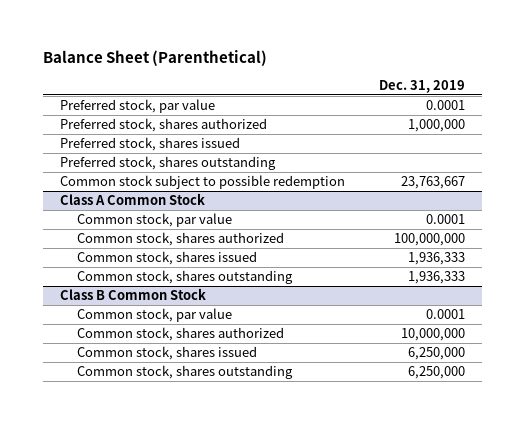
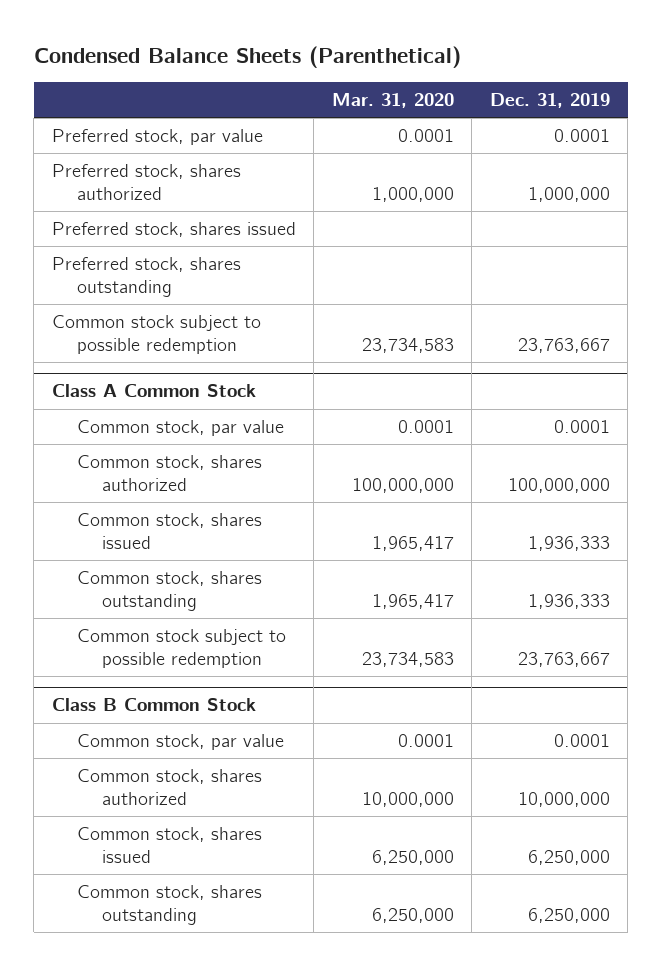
- Balance Sheet (Parenthetical)
+ Condensed Balance Sheets (Parenthetical)
- | Dec. 31, 2019
+ | Mar. 31, 2020 | Dec. 31, 2019
@ Class A Common Stock
+ Common stock subject to possible redemption | 23,734,583 | 23,763,667

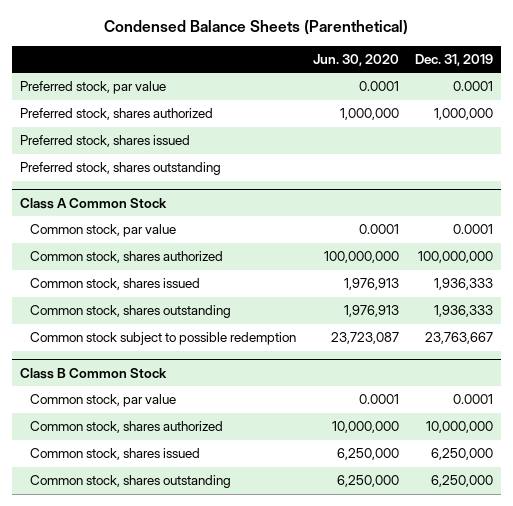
- | Mar. 31, 2020 | Dec. 31, 2019
+ | Jun. 30, 2020 | Dec. 31, 2019
- Common stock subject to possible redemption | 23,734,583 | 23,763,667

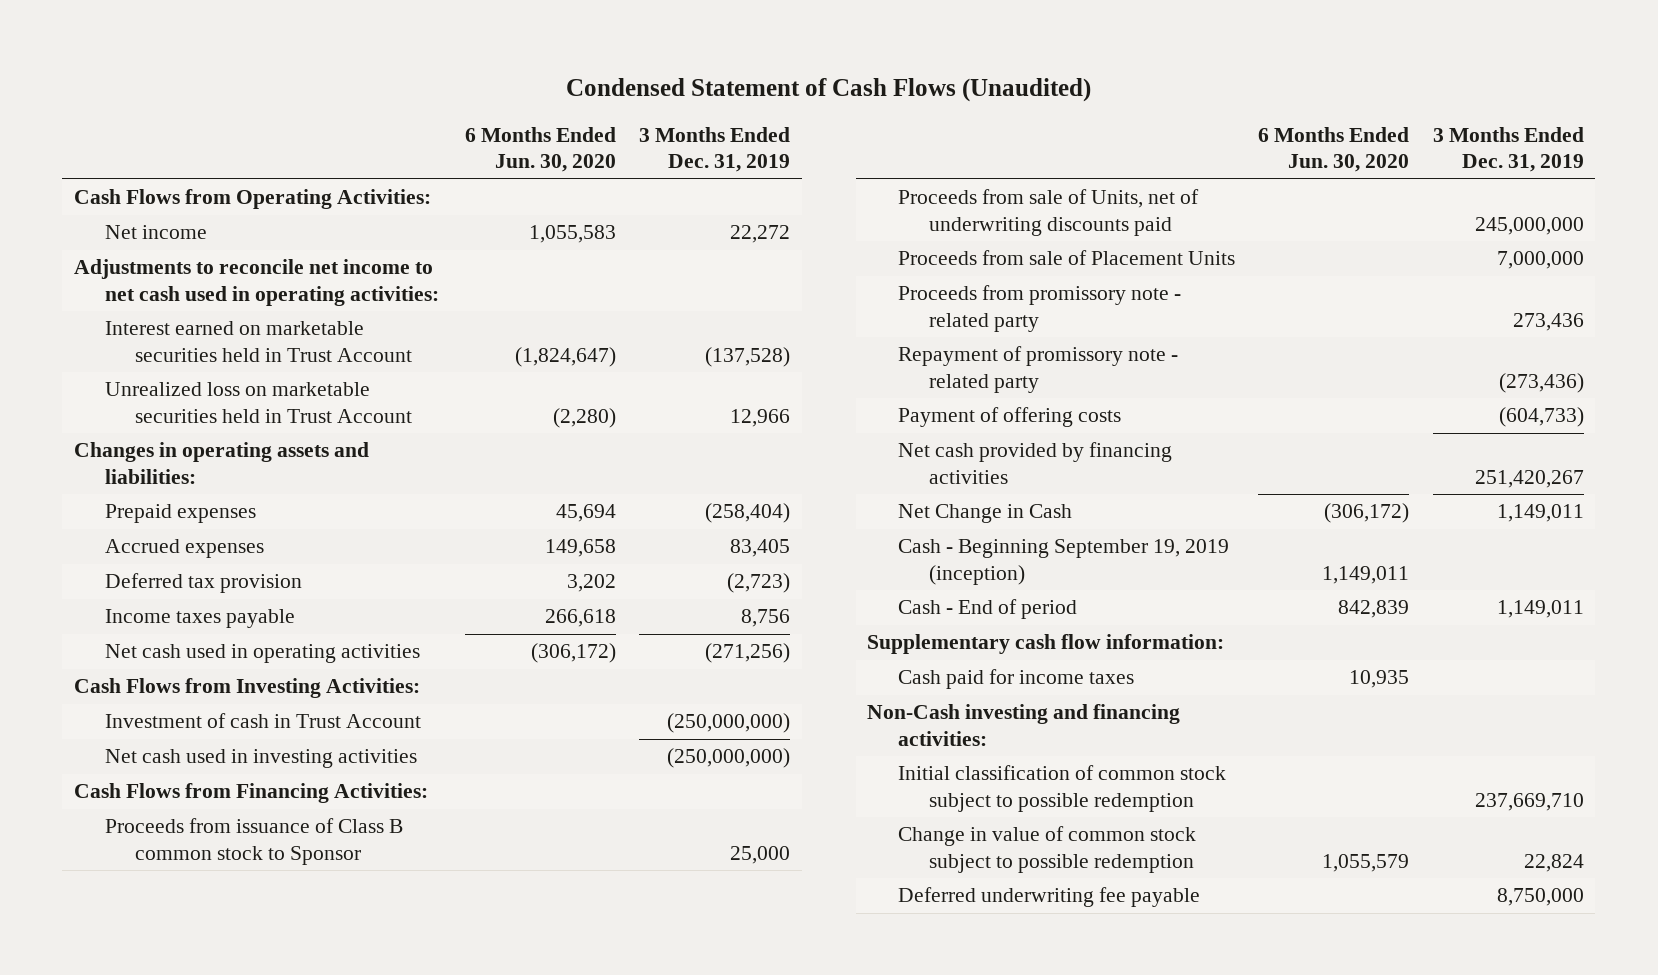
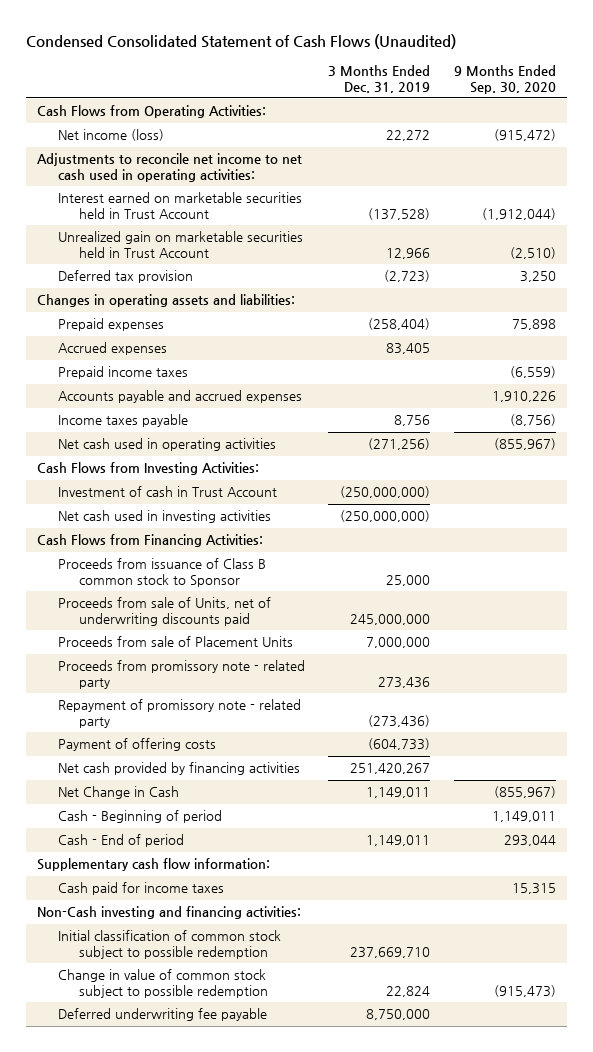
- Condensed Statement of Cash Flows (Unaudited)
+ Condensed Consolidated Statement of Cash Flows (Unaudited)
- | 6 Months Ended Jun. 30, 2020 | 3 Months Ended Dec. 31, 2019
+ | 3 Months Ended Dec. 31, 2019 | 9 Months Ended Sep. 30, 2020
- Net income | 1,055,583 | 22,272
+ Net income (loss) | 22,272 | (915,472)
- Unrealized loss on marketable securities held in Trust Account | (2,280) | 12,966
+ Unrealized gain on marketable securities held in Trust Account | 12,966 | (2,510)
moved up: Deferred tax provision | (2,723) | 3,250
+ Prepaid income taxes | | (6,559)
+ Accounts payable and accrued expenses | | 1,910,226
- Cash - Beginning September 19, 2019 (inception) | 1,149,011 |
+ Cash - Beginning of period | | 1,149,011

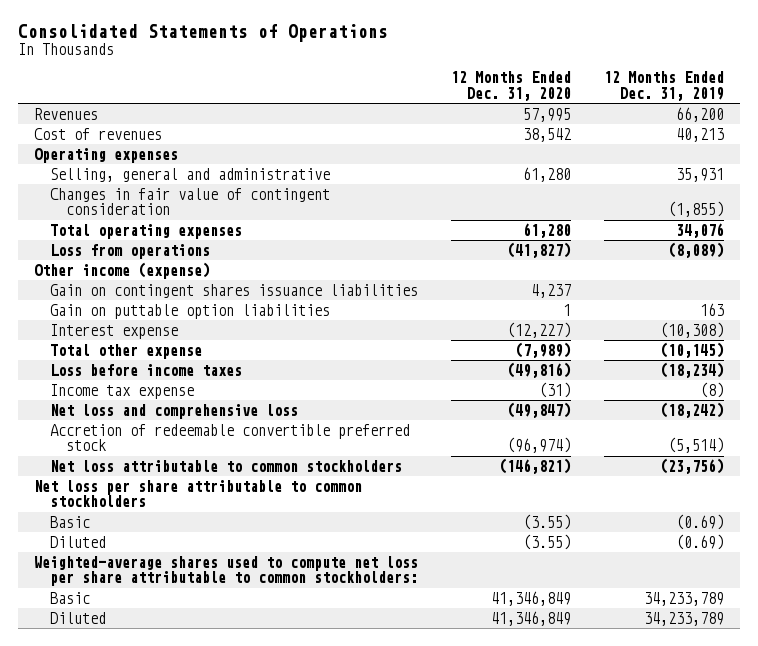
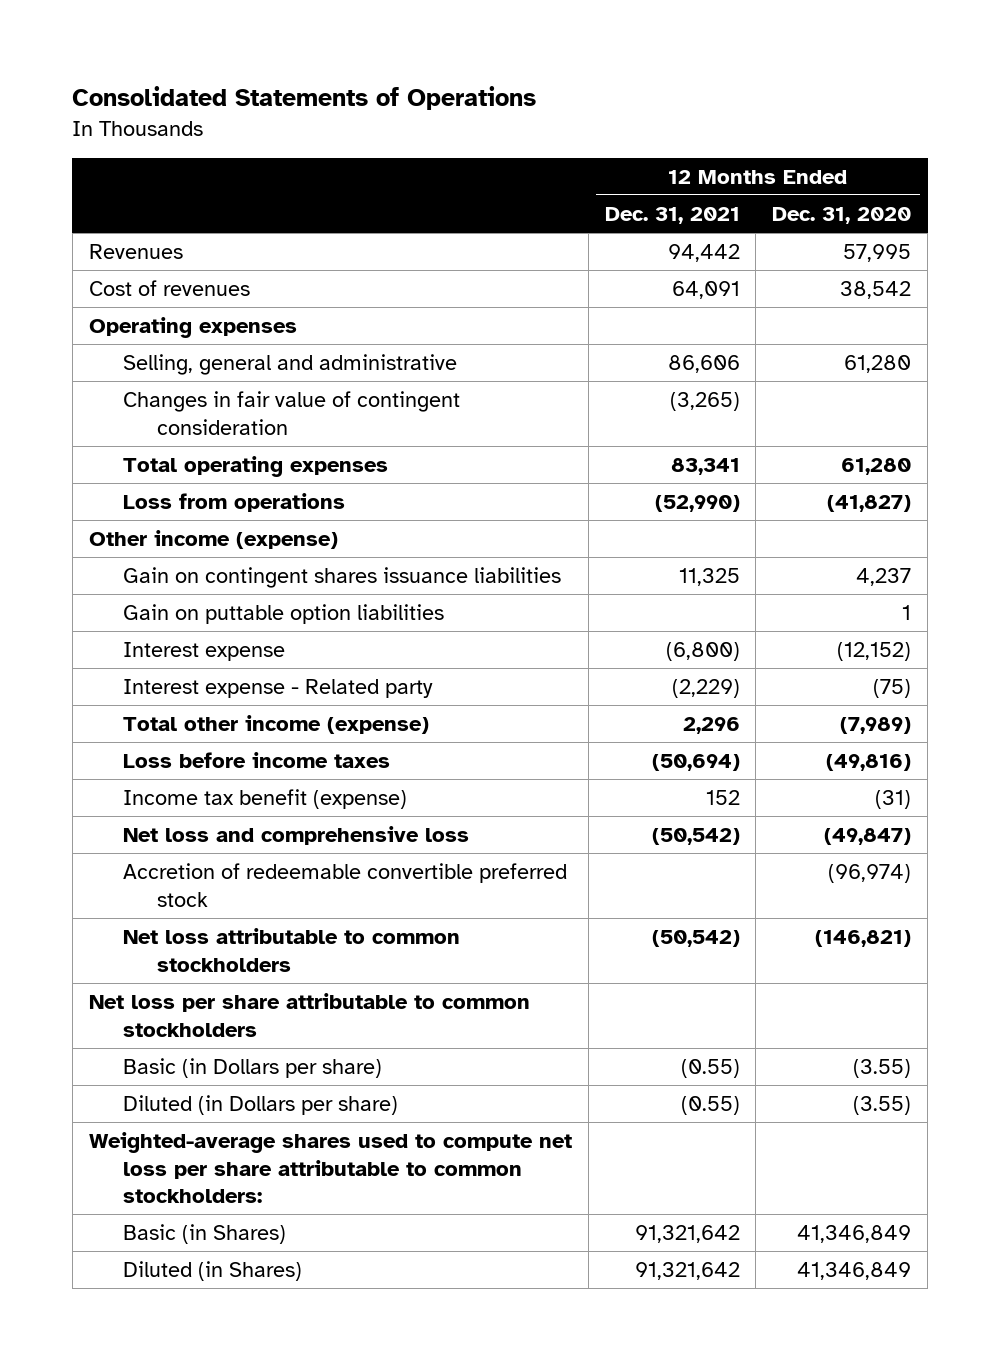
- | 12 Months Ended Dec. 31, 2020 | 12 Months Ended Dec. 31, 2019
+ | 12 Months Ended Dec. 31, 2021 | 12 Months Ended Dec. 31, 2020
- Interest expense | (12,227) | (10,308)
- Total other expense | (7,989) | (10,145)
+ Interest expense | (6,800) | (12,152)
+ Interest expense - Related party | (2,229) | (75)
+ Total other income (expense) | 2,296 | (7,989)
- Income tax expense | (31) | (8)
+ Income tax benefit (expense) | 152 | (31)
- Basic | (3.55) | (0.69)
- Diluted | (3.55) | (0.69)
+ Basic (in Dollars per share) | (0.55) | (3.55)
+ Diluted (in Dollars per share) | (0.55) | (3.55)
- Basic | 41,346,849 | 34,233,789
- Diluted | 41,346,849 | 34,233,789
+ Basic (in Shares) | 91,321,642 | 41,346,849
+ Diluted (in Shares) | 91,321,642 | 41,346,849

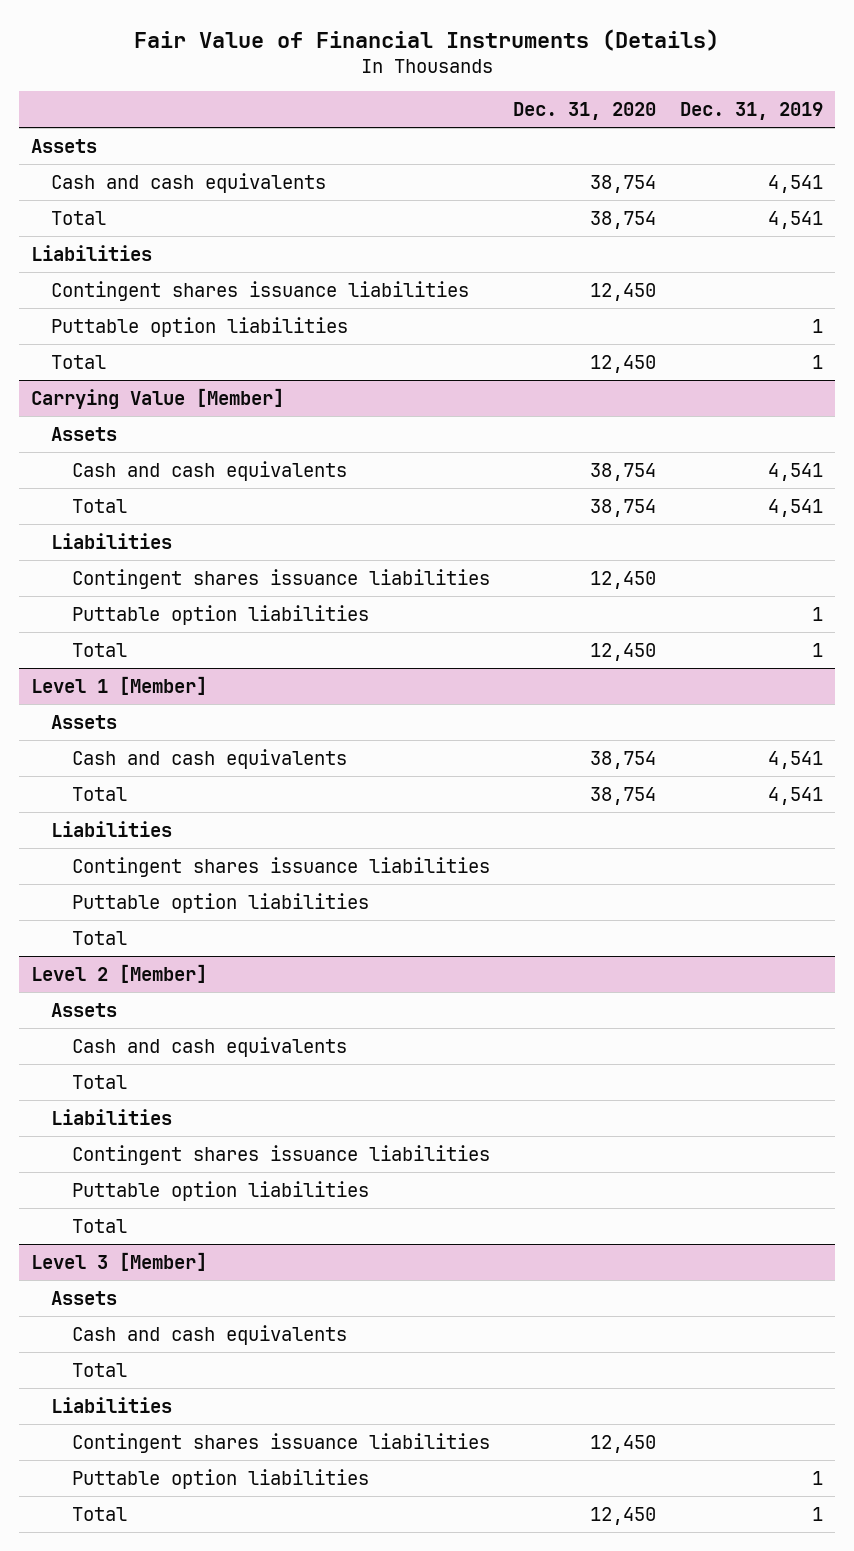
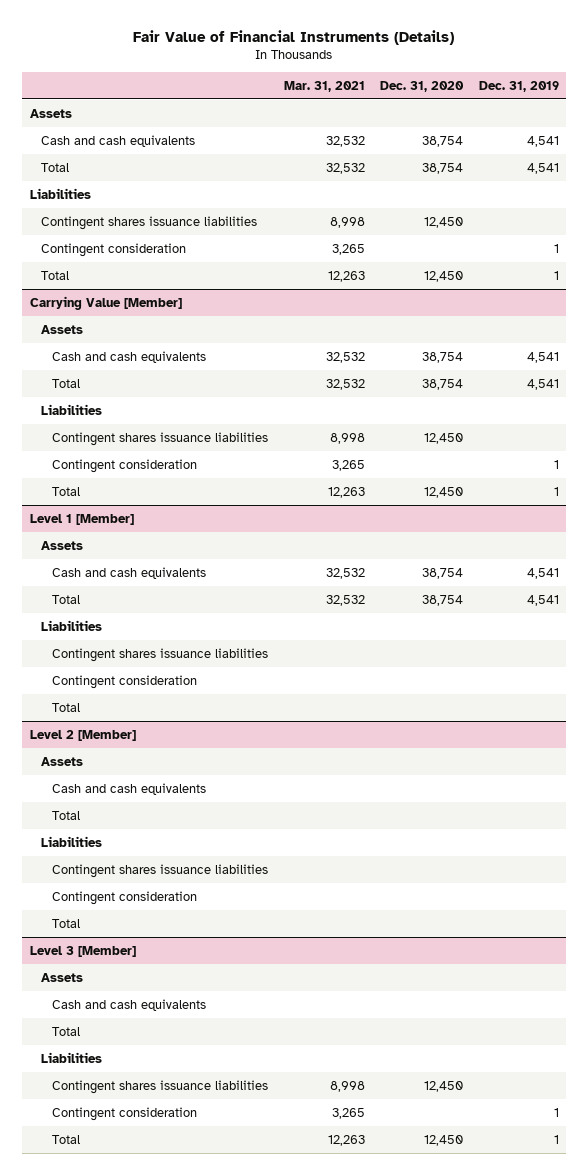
- | Dec. 31, 2020 | Dec. 31, 2019
+ | Mar. 31, 2021 | Dec. 31, 2020 | Dec. 31, 2019
- Puttable option liabilities | | 1
+ Contingent consideration | 3,265 | | 1
@ Carrying Value [Member]
- Puttable option liabilities | | 1
+ Contingent consideration | 3,265 | | 1
@ Level 1 [Member]
- Puttable option liabilities
+ Contingent consideration
@ Level 2 [Member]
- Puttable option liabilities
+ Contingent consideration
@ Level 3 [Member]
- Puttable option liabilities | | 1
+ Contingent consideration | 3,265 | | 1

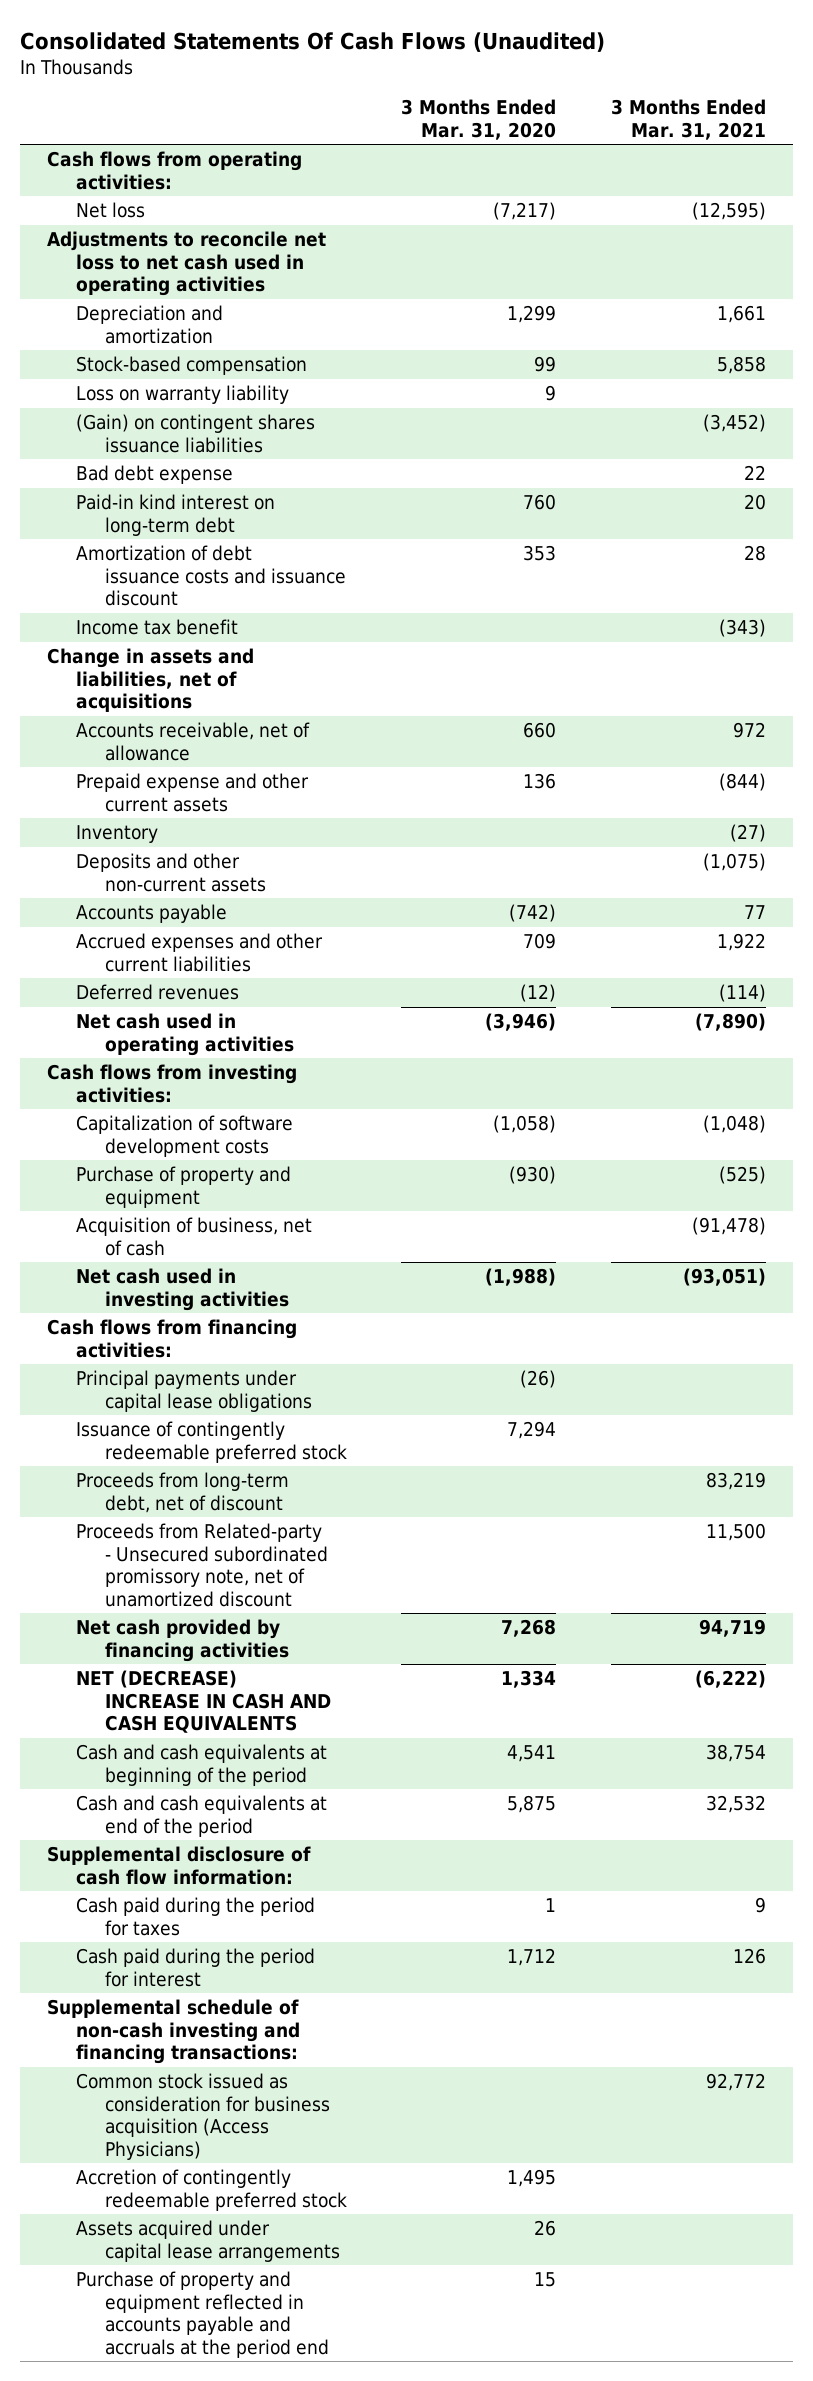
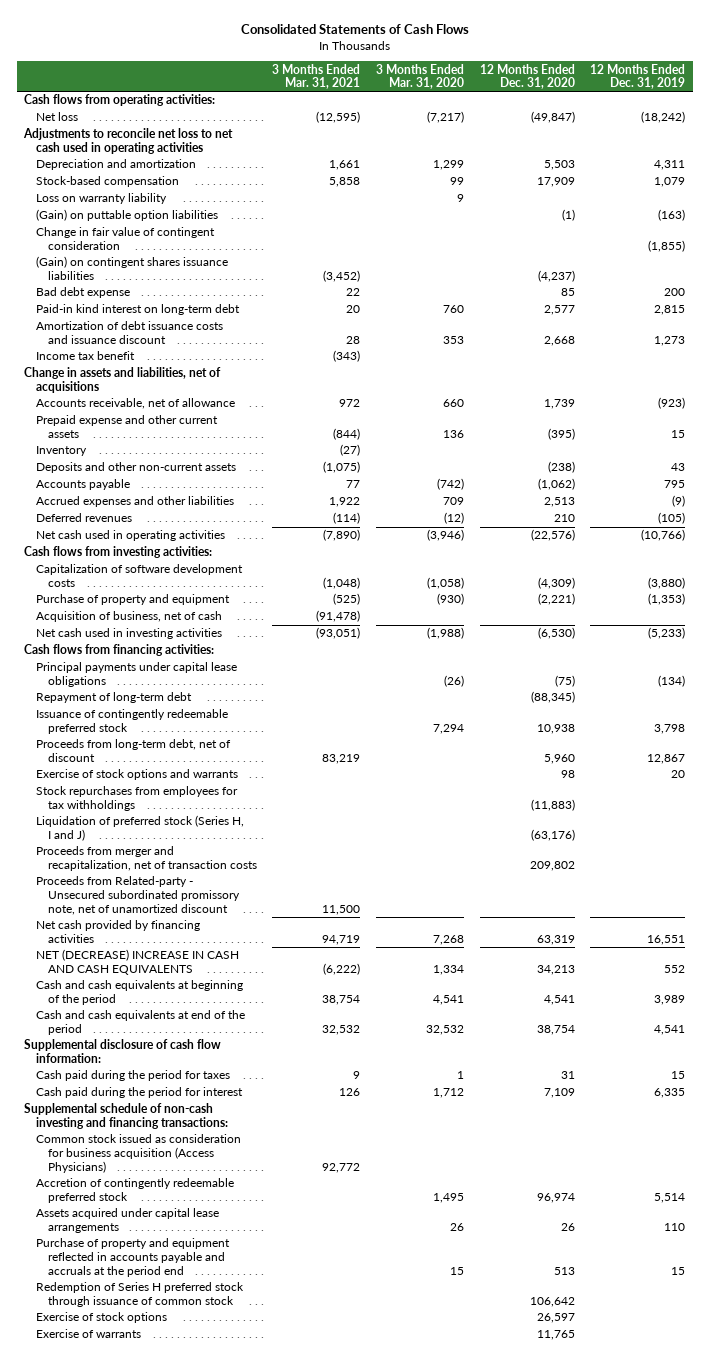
- Consolidated Statements Of Cash Flows (Unaudited)
+ Consolidated Statements of Cash Flows
- | 3 Months Ended Mar. 31, 2020 | 3 Months Ended Mar. 31, 2021
+ | 3 Months Ended Mar. 31, 2021 | 3 Months Ended Mar. 31, 2020 | 12 Months Ended Dec. 31, 2020 | 12 Months Ended Dec. 31, 2019
+ (Gain) on puttable option liabilities | | | (1) | (163)
+ Change in fair value of contingent consideration | | | | (1,855)
- Accrued expenses and other current liabilities | 709 | 1,922
+ Accrued expenses and other liabilities | 1,922 | 709 | 2,513 | (9)
+ Repayment of long-term debt | | | (88,345) |
+ Exercise of stock options and warrants | | | 98 | 20
+ Stock repurchases from employees for tax withholdings | | | (11,883) |
+ Liquidation of preferred stock (Series H, I and J) | | | (63,176) |
+ Proceeds from merger and recapitalization, net of transaction costs | | | 209,802 |
- Cash and cash equivalents at end of the period | 5,875 | 32,532
+ Cash and cash equivalents at end of the period | 32,532 | 32,532 | 38,754 | 4,541
+ Redemption of Series H preferred stock through issuance of common stock | | | 106,642 |
+ Exercise of stock options | | | 26,597 |
+ Exercise of warrants | | | 11,765 |

